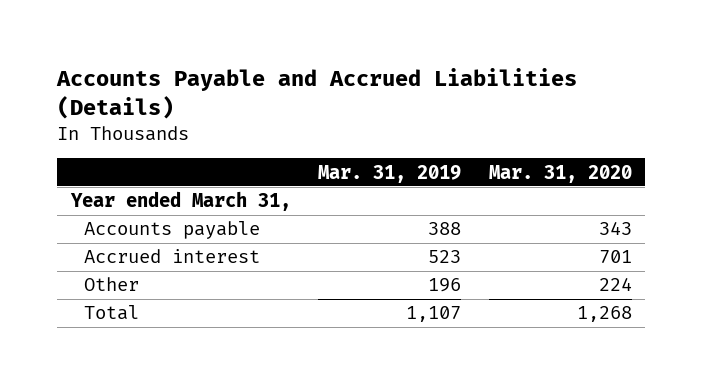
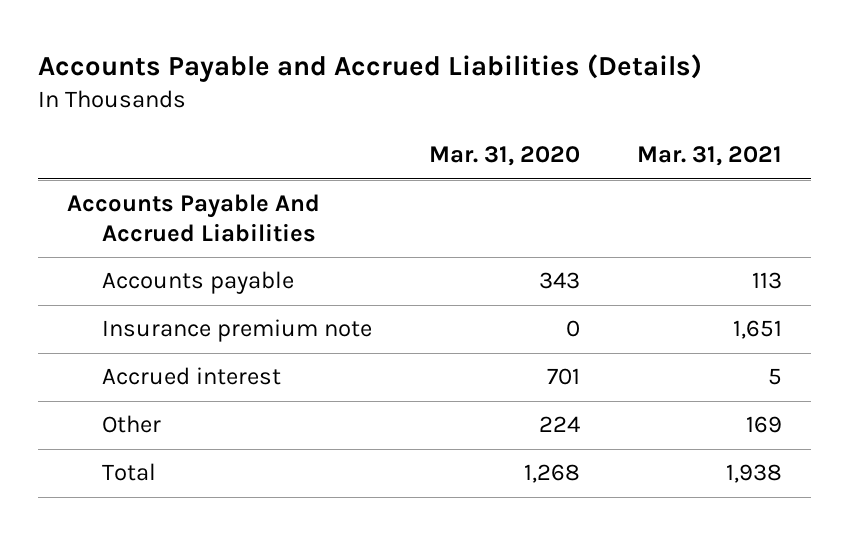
- | Mar. 31, 2019 | Mar. 31, 2020
+ | Mar. 31, 2020 | Mar. 31, 2021
- Year ended March 31,
+ Accounts Payable And Accrued Liabilities
+ Insurance premium note | 0 | 1,651

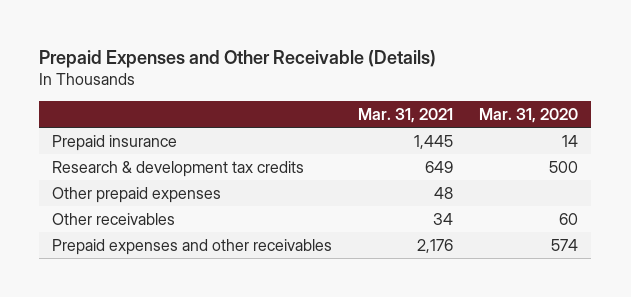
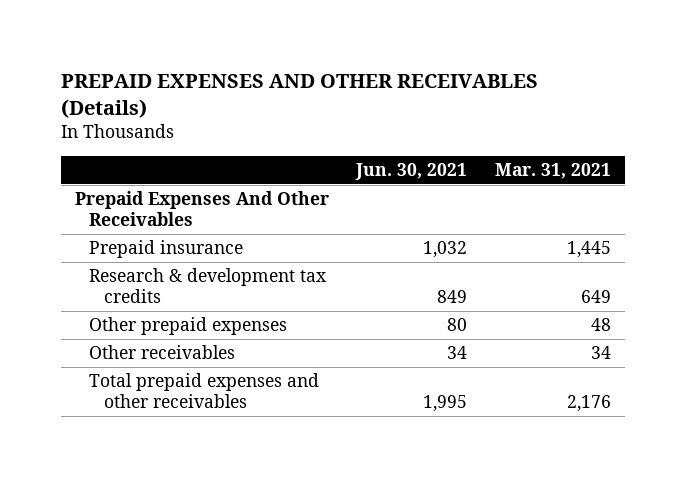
- Prepaid Expenses and Other Receivable (Details)
+ PREPAID EXPENSES AND OTHER RECEIVABLES (Details)
- | Mar. 31, 2021 | Mar. 31, 2020
+ | Jun. 30, 2021 | Mar. 31, 2021
+ Prepaid Expenses And Other Receivables
- Prepaid expenses and other receivables | 2,176 | 574
+ Total prepaid expenses and other receivables | 1,995 | 2,176

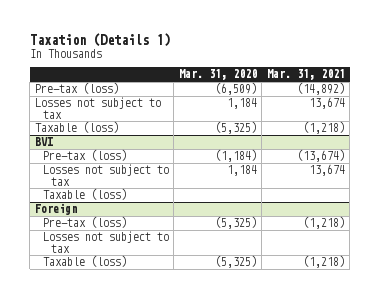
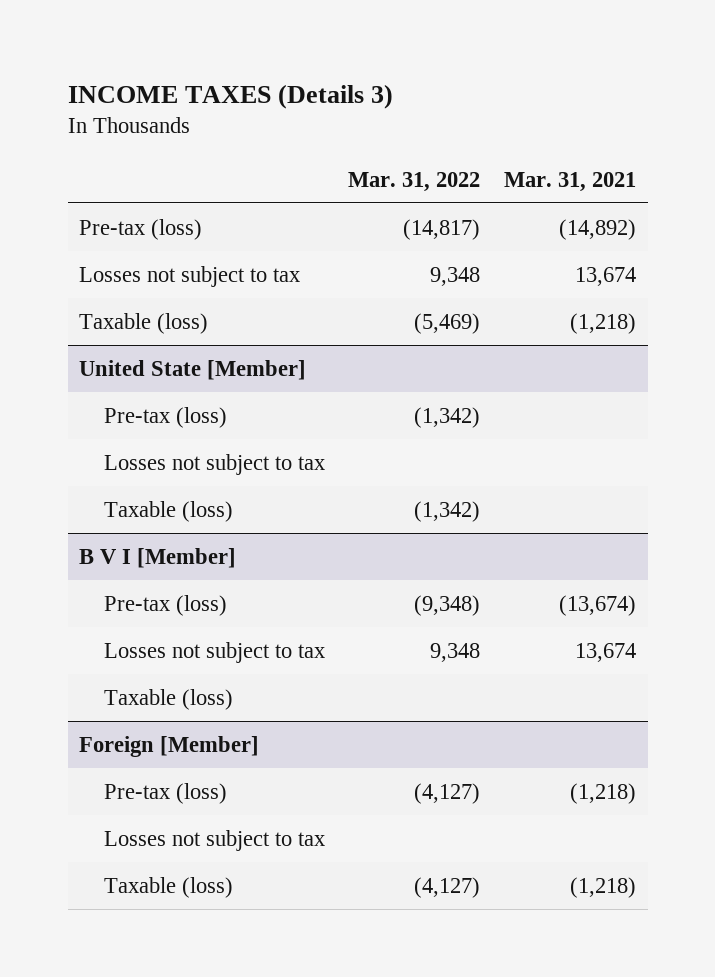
- Taxation (Details 1)
+ INCOME TAXES (Details 3)
- | Mar. 31, 2020 | Mar. 31, 2021
+ | Mar. 31, 2022 | Mar. 31, 2021
- BVI
+ United State [Member]
+ Pre-tax (loss) | (1,342) |
+ Losses not subject to tax
+ Taxable (loss) | (1,342) |
+ B V I [Member]
- Foreign
+ Foreign [Member]

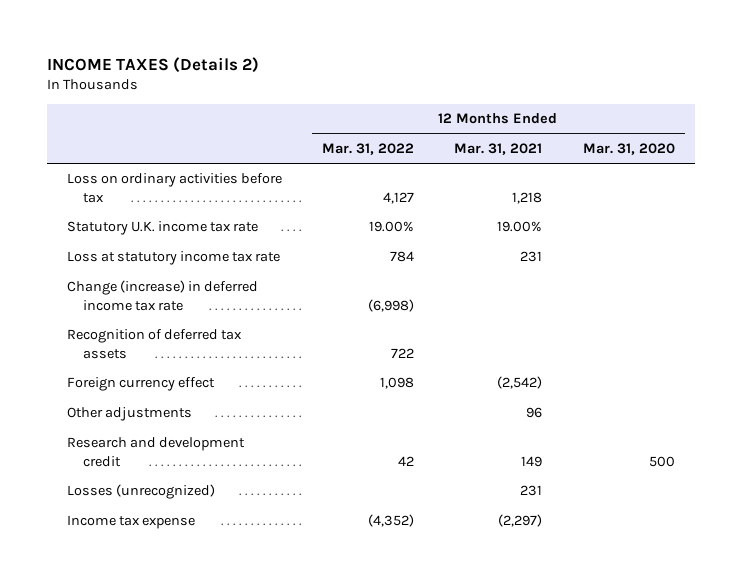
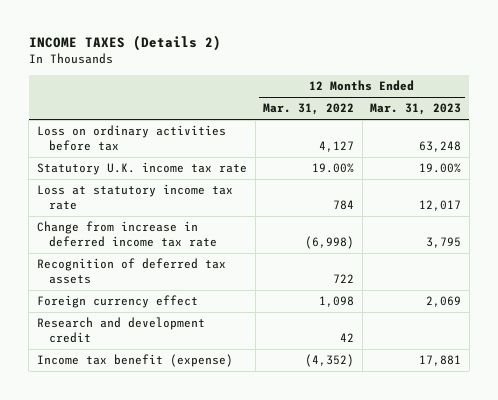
- | 12 Months Ended Mar. 31, 2022 | 12 Months Ended Mar. 31, 2021 | 12 Months Ended Mar. 31, 2020
+ | 12 Months Ended Mar. 31, 2022 | 12 Months Ended Mar. 31, 2023
- Change (increase) in deferred income tax rate | (6,998) | |
+ Change from increase in deferred income tax rate | (6,998) | 3,795
- Other adjustments | | 96 |
- Losses (unrecognized) | | 231 |
- Income tax expense | (4,352) | (2,297) |
+ Income tax benefit (expense) | (4,352) | 17,881

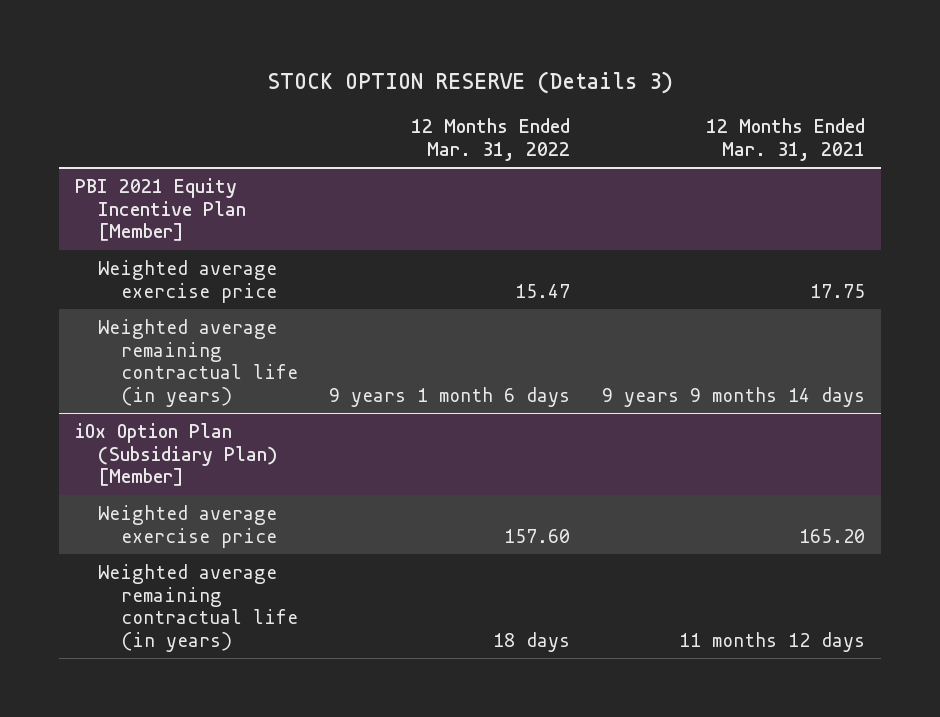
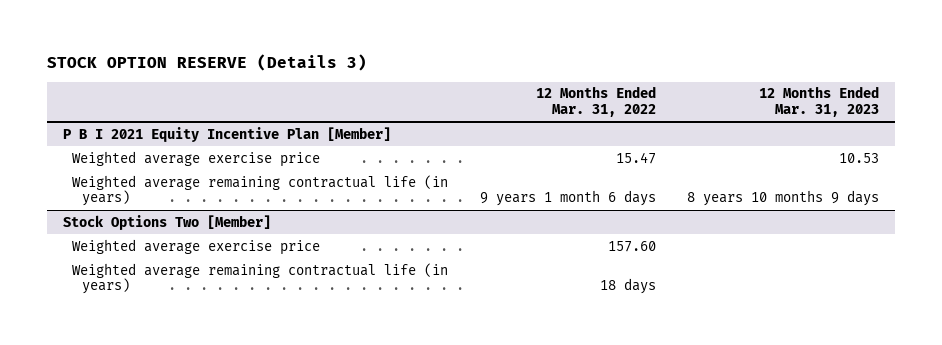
- | 12 Months Ended Mar. 31, 2022 | 12 Months Ended Mar. 31, 2021
+ | 12 Months Ended Mar. 31, 2022 | 12 Months Ended Mar. 31, 2023
- PBI 2021 Equity Incentive Plan [Member]
+ P B I 2021 Equity Incentive Plan [Member]
- iOx Option Plan (Subsidiary Plan) [Member]
+ Stock Options Two [Member]

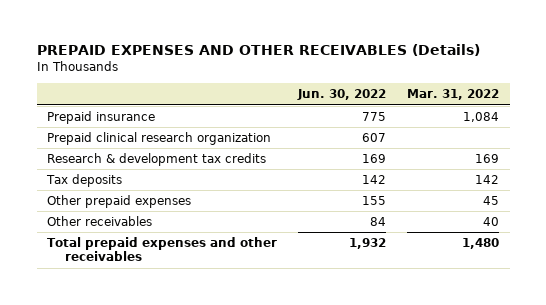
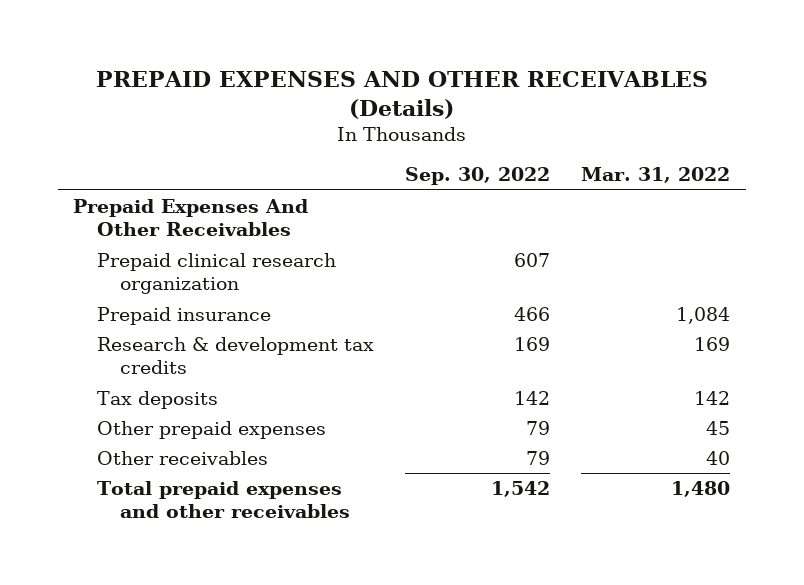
- | Jun. 30, 2022 | Mar. 31, 2022
+ | Sep. 30, 2022 | Mar. 31, 2022
+ Prepaid Expenses And Other Receivables
moved down: Prepaid insurance | 466 | 1,084

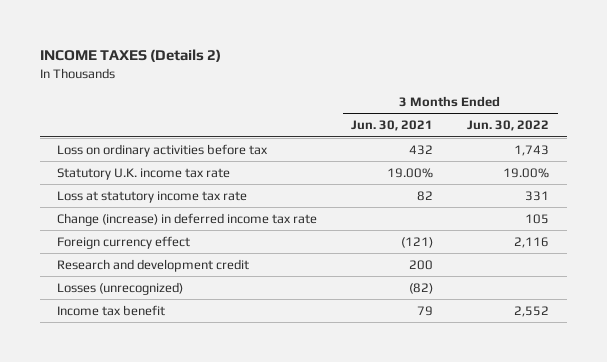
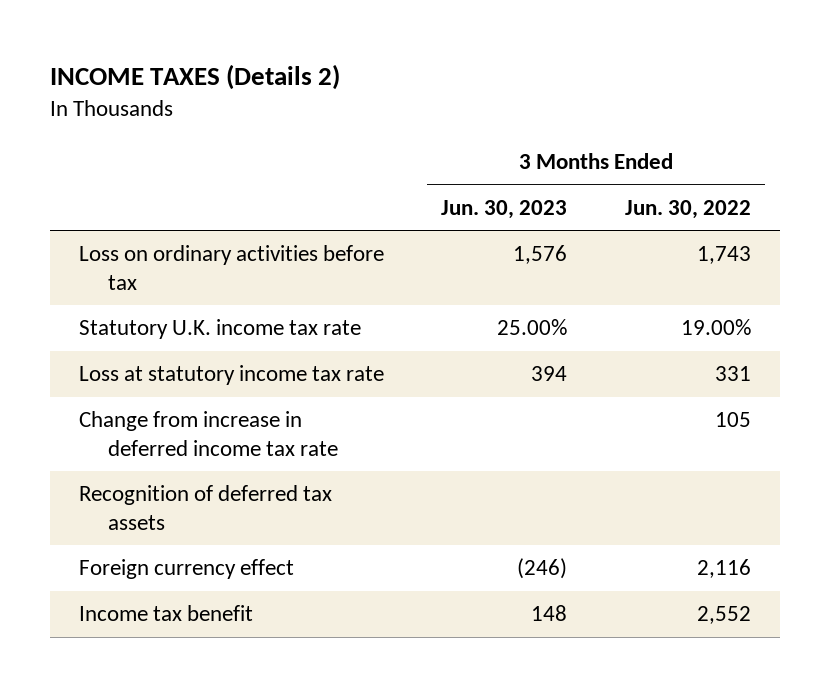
- | 3 Months Ended Jun. 30, 2021 | 3 Months Ended Jun. 30, 2022
+ | 3 Months Ended Jun. 30, 2023 | 3 Months Ended Jun. 30, 2022
- Change (increase) in deferred income tax rate | | 105
+ Change from increase in deferred income tax rate | | 105
+ Recognition of deferred tax assets
- Research and development credit | 200 |
- Losses (unrecognized) | (82) |

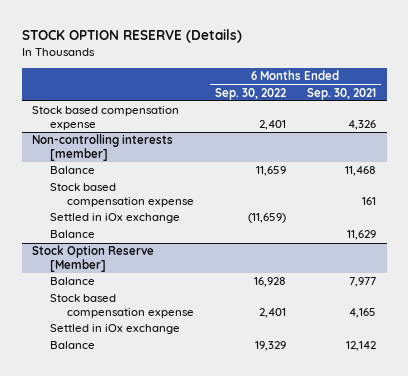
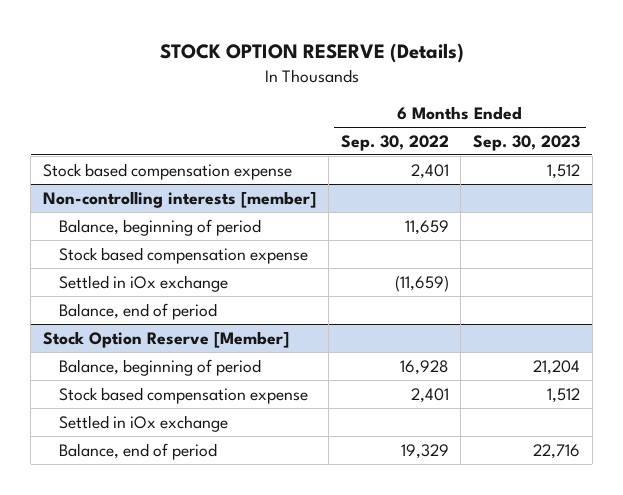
- | 6 Months Ended Sep. 30, 2022 | 6 Months Ended Sep. 30, 2021
+ | 6 Months Ended Sep. 30, 2022 | 6 Months Ended Sep. 30, 2023
@ Non-controlling interests [member]
- Balance | 11,659 | 11,468
+ Balance, beginning of period | 11,659 |
- Balance | | 11,629
+ Balance, end of period
@ Stock Option Reserve [Member]
- Balance | 16,928 | 7,977
+ Balance, beginning of period | 16,928 | 21,204
- Balance | 19,329 | 12,142
+ Balance, end of period | 19,329 | 22,716

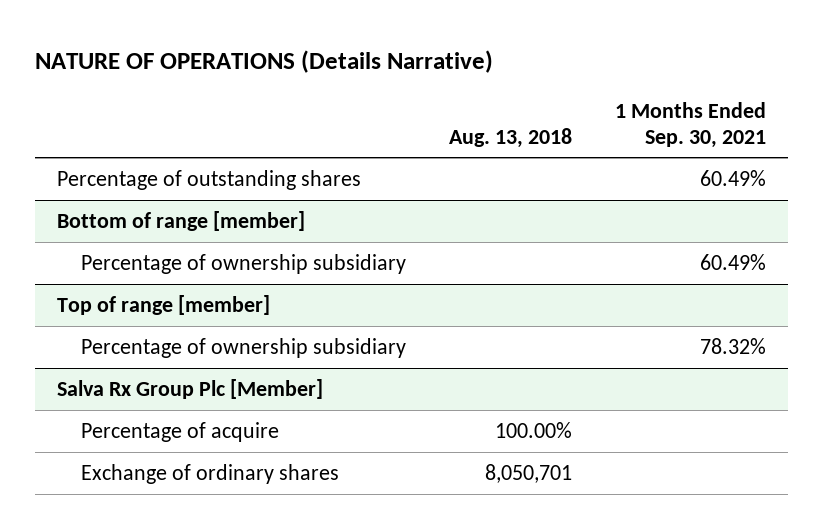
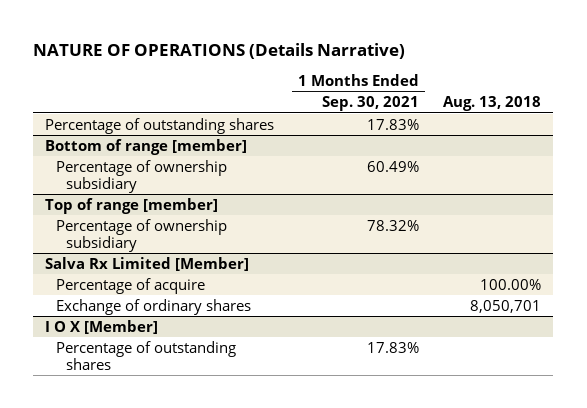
- | Aug. 13, 2018 | 1 Months Ended Sep. 30, 2021
+ | 1 Months Ended Sep. 30, 2021 | Aug. 13, 2018
- Percentage of outstanding shares | | 60.49%
+ Percentage of outstanding shares | 17.83% |
- Salva Rx Group Plc [Member]
+ Salva Rx Limited [Member]
+ I O X [Member]
+ Percentage of outstanding shares | 17.83% |

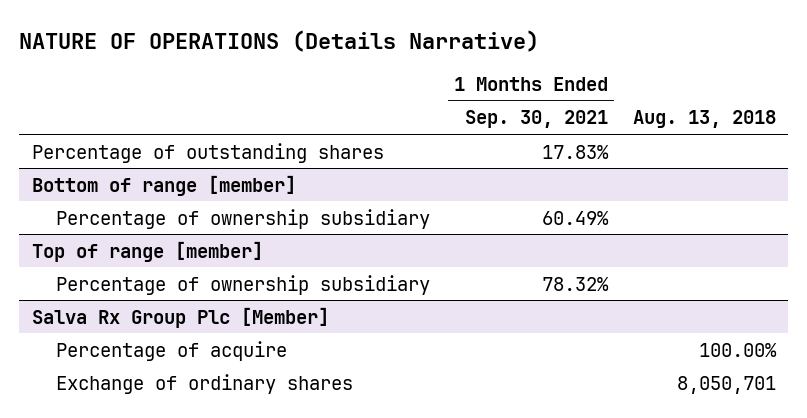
- Salva Rx Limited [Member]
+ Salva Rx Group Plc [Member]
- I O X [Member]
- Percentage of outstanding shares | 17.83% |

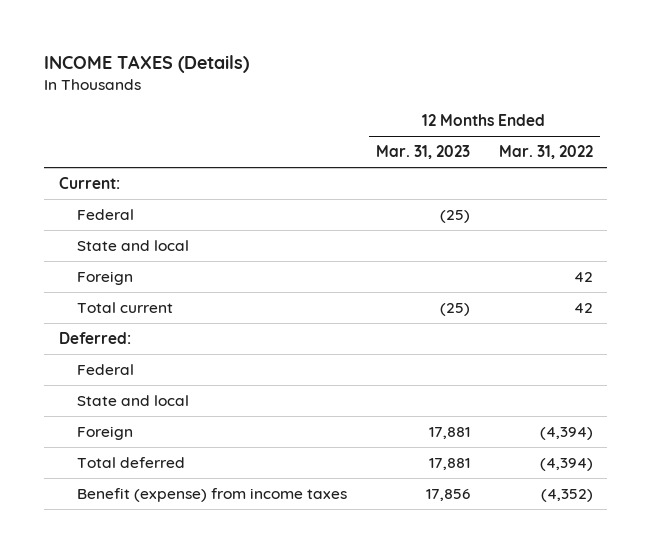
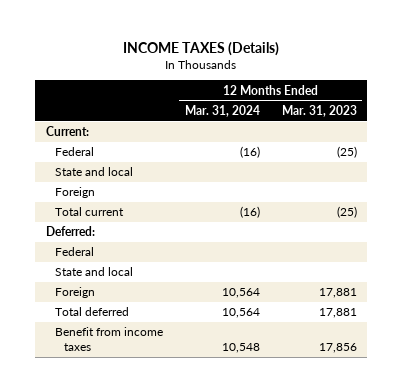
- | 12 Months Ended Mar. 31, 2023 | 12 Months Ended Mar. 31, 2022
+ | 12 Months Ended Mar. 31, 2024 | 12 Months Ended Mar. 31, 2023
- Benefit (expense) from income taxes | 17,856 | (4,352)
+ Benefit from income taxes | 10,548 | 17,856

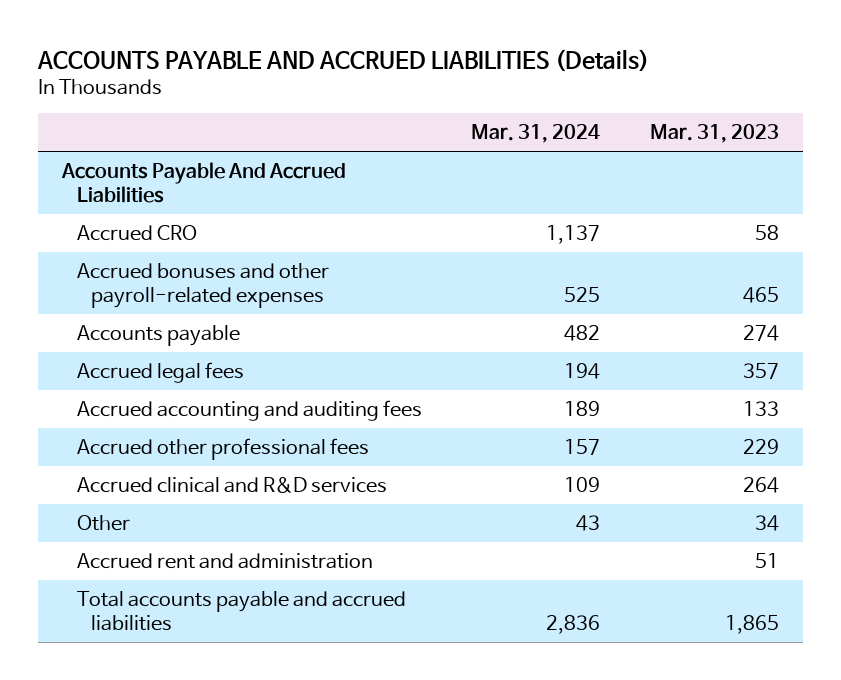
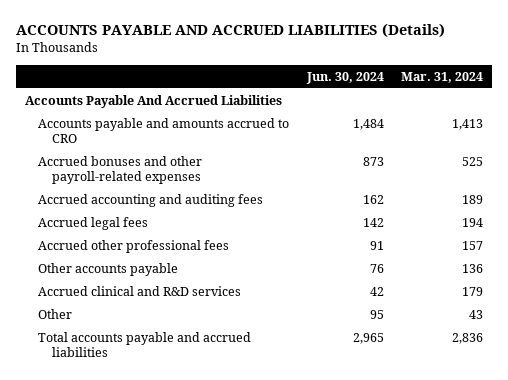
- | Mar. 31, 2024 | Mar. 31, 2023
+ | Jun. 30, 2024 | Mar. 31, 2024
- Accrued CRO | 1,137 | 58
+ Accounts payable and amounts accrued to CRO | 1,484 | 1,413
- Accounts payable | 482 | 274
moved down: Accrued legal fees | 142 | 194
- Accrued clinical and R&D services | 109 | 264
+ Other accounts payable | 76 | 136
+ Accrued clinical and R&D services | 42 | 179
- Accrued rent and administration | | 51

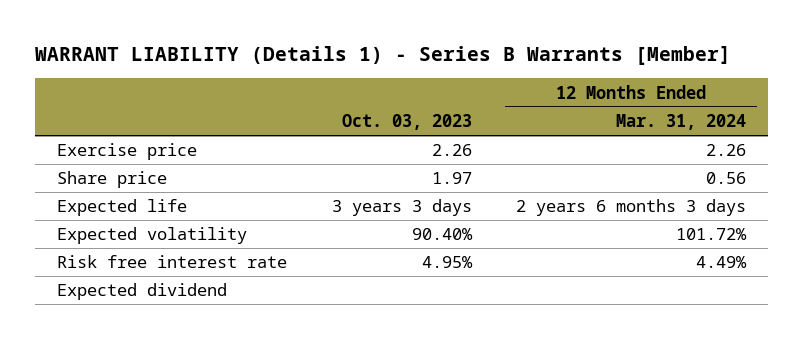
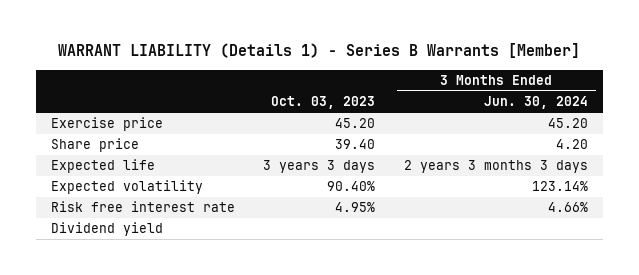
- | Oct. 03, 2023 | 12 Months Ended Mar. 31, 2024
+ | Oct. 03, 2023 | 3 Months Ended Jun. 30, 2024
- Exercise price | 2.26 | 2.26
- Share price | 1.97 | 0.56
+ Exercise price | 45.20 | 45.20
+ Share price | 39.40 | 4.20
- Expected dividend
+ Dividend yield

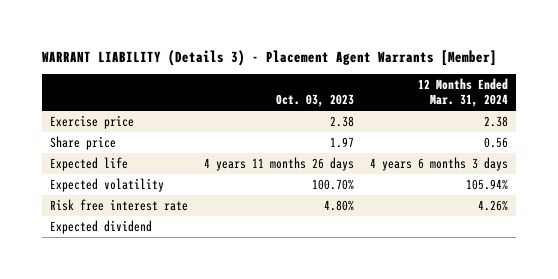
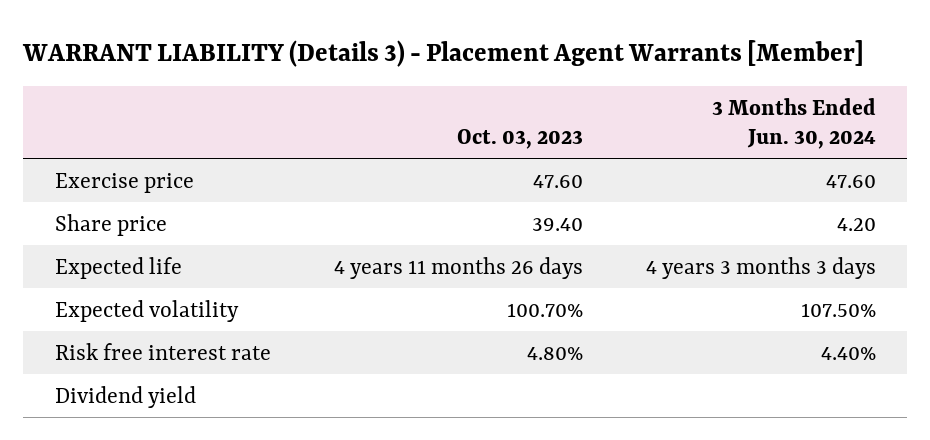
- | Oct. 03, 2023 | 12 Months Ended Mar. 31, 2024
+ | Oct. 03, 2023 | 3 Months Ended Jun. 30, 2024
- Exercise price | 2.38 | 2.38
- Share price | 1.97 | 0.56
+ Exercise price | 47.60 | 47.60
+ Share price | 39.40 | 4.20
- Expected dividend
+ Dividend yield

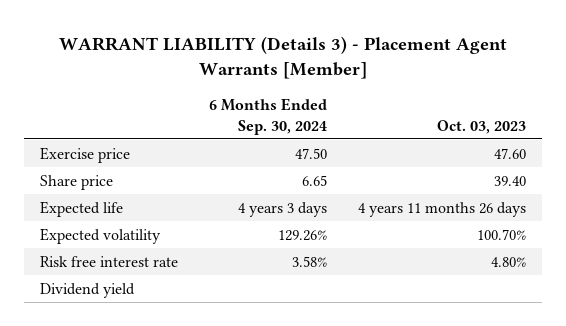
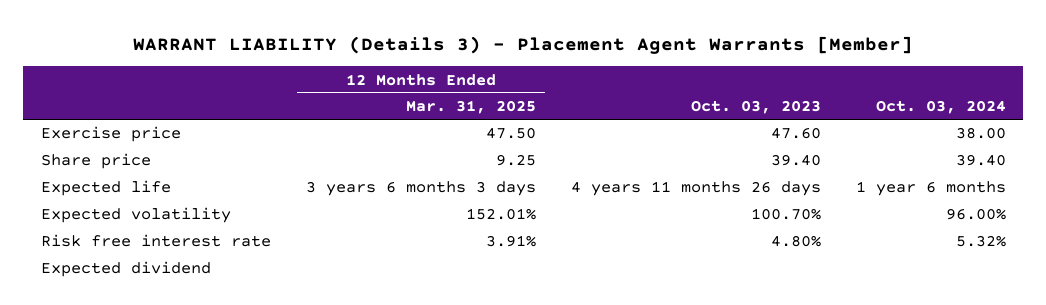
- | 6 Months Ended Sep. 30, 2024 | Oct. 03, 2023
+ | 12 Months Ended Mar. 31, 2025 | Oct. 03, 2023 | Oct. 03, 2024
- Dividend yield
+ Expected dividend

